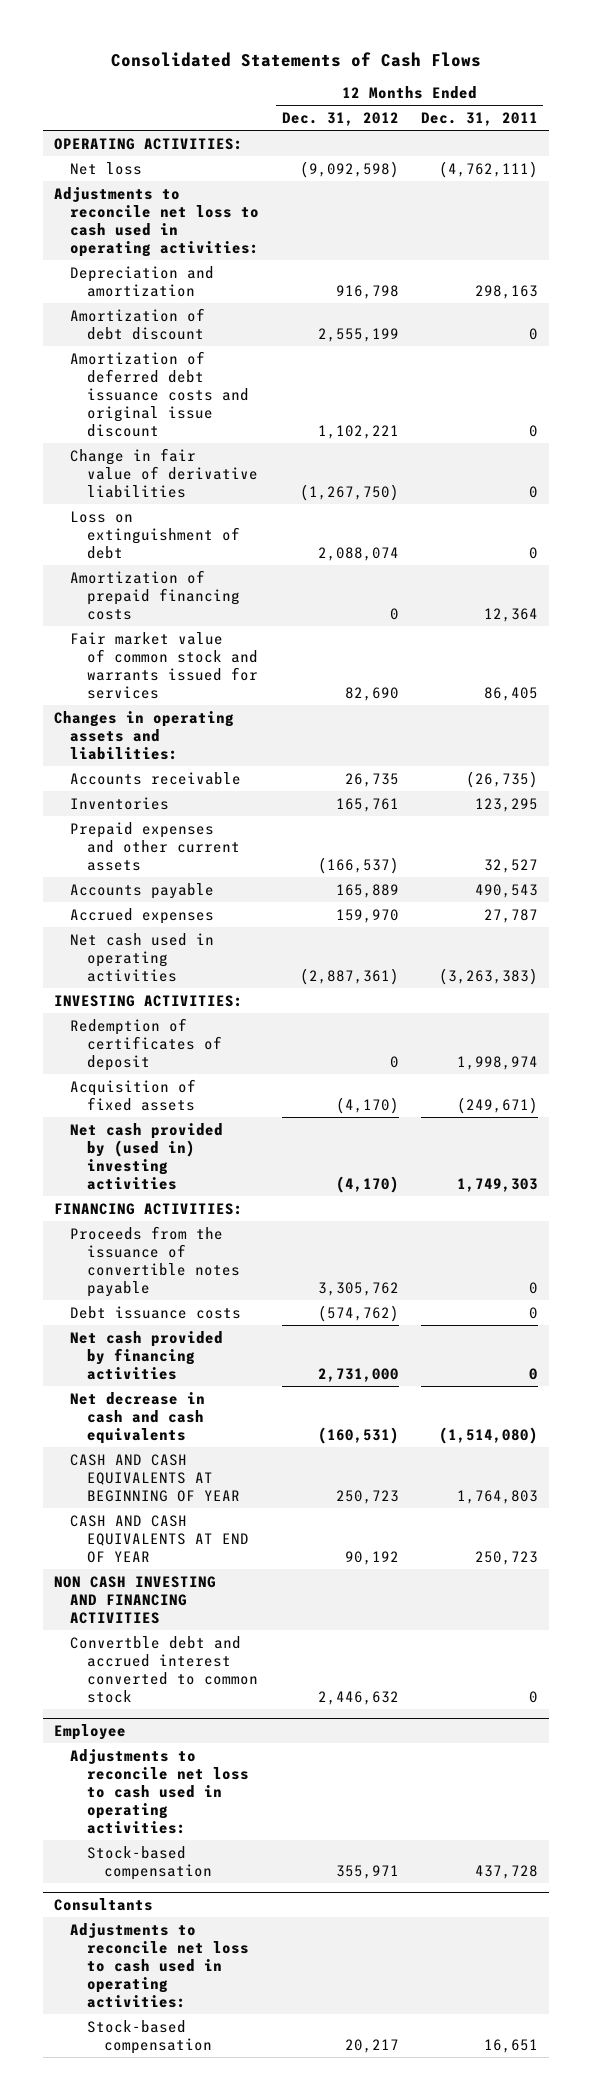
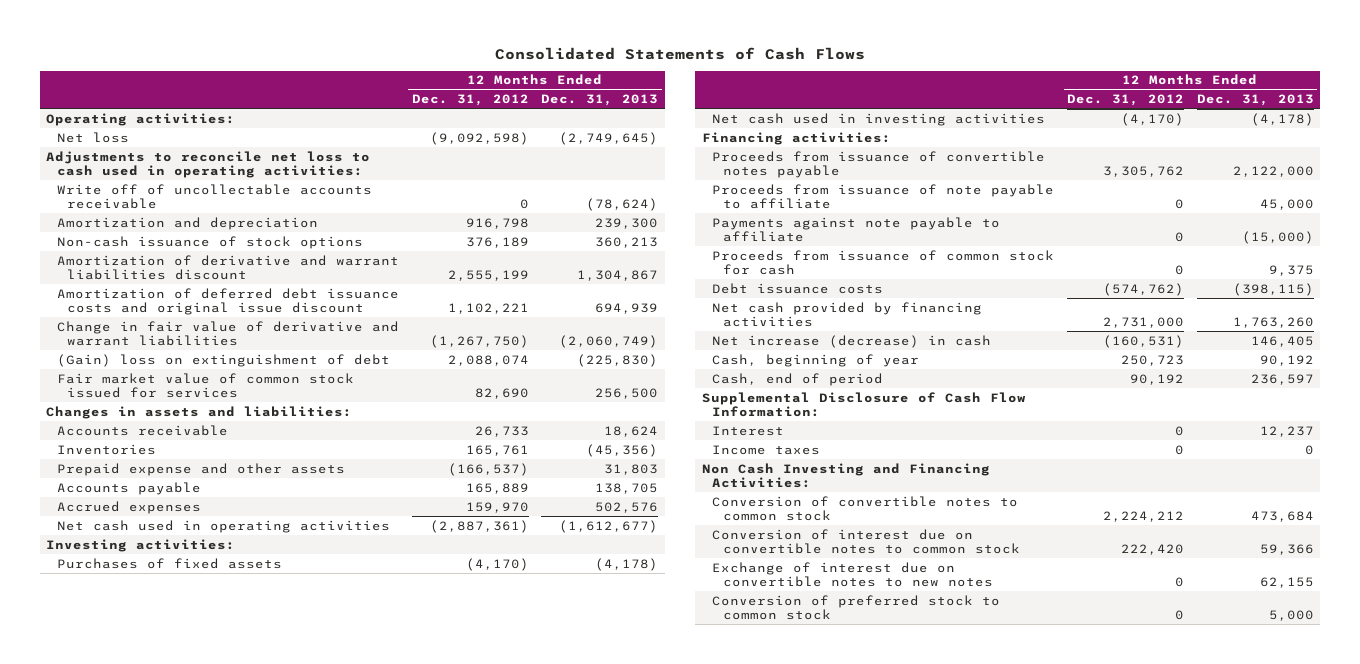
- | 12 Months Ended Dec. 31, 2012 | 12 Months Ended Dec. 31, 2011
+ | 12 Months Ended Dec. 31, 2012 | 12 Months Ended Dec. 31, 2013
- OPERATING ACTIVITIES:
+ Operating activities:
- Depreciation and amortization | 916,798 | 298,163
- Amortization of debt discount | 2,555,199 | 0
+ Write off of uncollectable accounts receivable | 0 | (78,624)
+ Amortization and depreciation | 916,798 | 239,300
+ Non-cash issuance of stock options | 376,189 | 360,213
+ Amortization of derivative and warrant liabilities discount | 2,555,199 | 1,304,867
- Change in fair value of derivative liabilities | (1,267,750) | 0
- Loss on extinguishment of debt | 2,088,074 | 0
- Amortization of prepaid financing costs | 0 | 12,364
- Fair market value of common stock and warrants issued for services | 82,690 | 86,405
- Changes in operating assets and liabilities:
- Accounts receivable | 26,735 | (26,735)
+ Change in fair value of derivative and warrant liabilities | (1,267,750) | (2,060,749)
+ (Gain) loss on extinguishment of debt | 2,088,074 | (225,830)
+ Fair market value of common stock issued for services | 82,690 | 256,500
+ Changes in assets and liabilities:
+ Accounts receivable | 26,733 | 18,624
- Prepaid expenses and other current assets | (166,537) | 32,527
+ Prepaid expense and other assets | (166,537) | 31,803
- INVESTING ACTIVITIES:
- Redemption of certificates of deposit | 0 | 1,998,974
- Acquisition of fixed assets | (4,170) | (249,671)
- Net cash provided by (used in) investing activities | (4,170) | 1,749,303
- FINANCING ACTIVITIES:
- Proceeds from the issuance of convertible notes payable | 3,305,762 | 0
+ Investing activities:
+ Purchases of fixed assets | (4,170) | (4,178)
+ Net cash used in investing activities | (4,170) | (4,178)
+ Financing activities:
+ Proceeds from issuance of convertible notes payable | 3,305,762 | 2,122,000
+ Proceeds from issuance of note payable to affiliate | 0 | 45,000
+ Payments against note payable to affiliate | 0 | (15,000)
+ Proceeds from issuance of common stock for cash | 0 | 9,375
- Net decrease in cash and cash equivalents | (160,531) | (1,514,080)
- CASH AND CASH EQUIVALENTS AT BEGINNING OF YEAR | 250,723 | 1,764,803
- CASH AND CASH EQUIVALENTS AT END OF YEAR | 90,192 | 250,723
- NON CASH INVESTING AND FINANCING ACTIVITIES
- Convertble debt and accrued interest converted to common stock | 2,446,632 | 0
- Employee
- Adjustments to reconcile net loss to cash used in operating activities:
- Stock-based compensation | 355,971 | 437,728
- Consultants
- Adjustments to reconcile net loss to cash used in operating activities:
- Stock-based compensation | 20,217 | 16,651
+ Net increase (decrease) in cash | (160,531) | 146,405
+ Cash, beginning of year | 250,723 | 90,192
+ Cash, end of period | 90,192 | 236,597
+ Supplemental Disclosure of Cash Flow Information:
+ Interest | 0 | 12,237
+ Income taxes | 0 | 0
+ Non Cash Investing and Financing Activities:
+ Conversion of convertible notes to common stock | 2,224,212 | 473,684
+ Conversion of interest due on convertible notes to common stock | 222,420 | 59,366
+ Exchange of interest due on convertible notes to new notes | 0 | 62,155
+ Conversion of preferred stock to common stock | 0 | 5,000

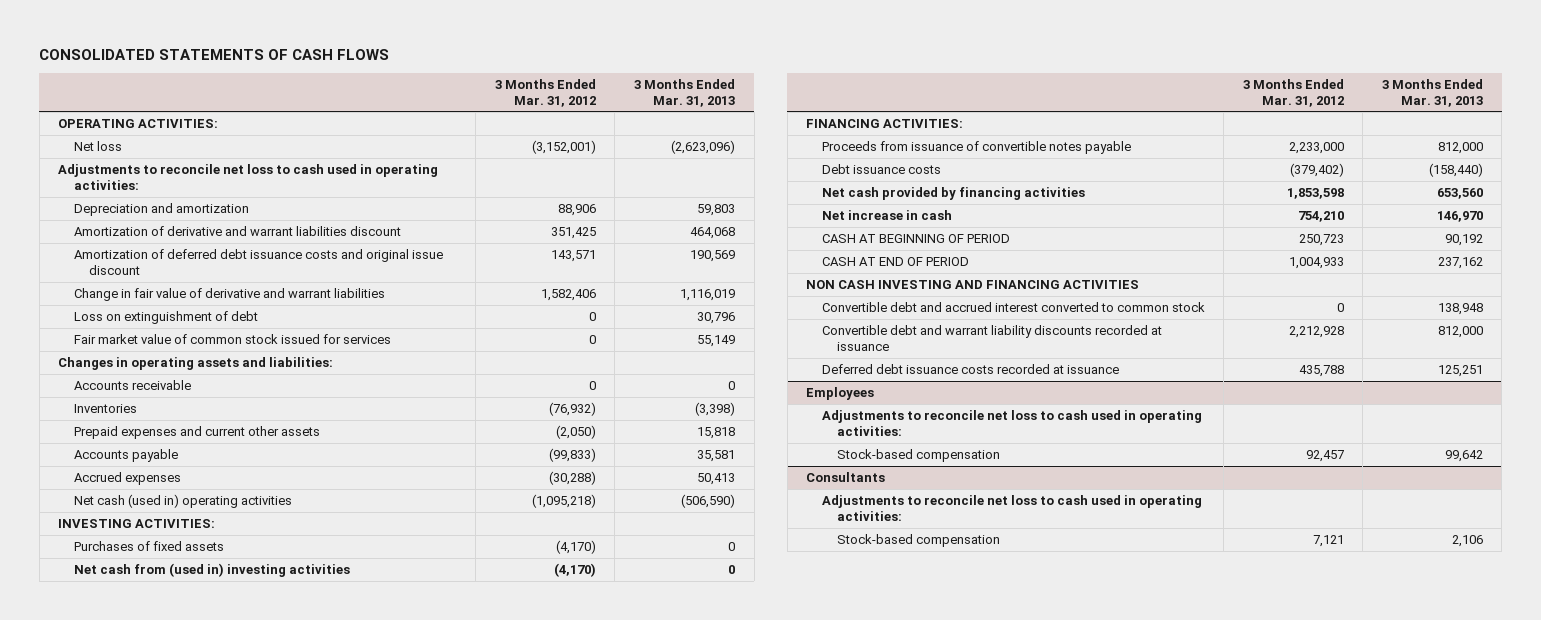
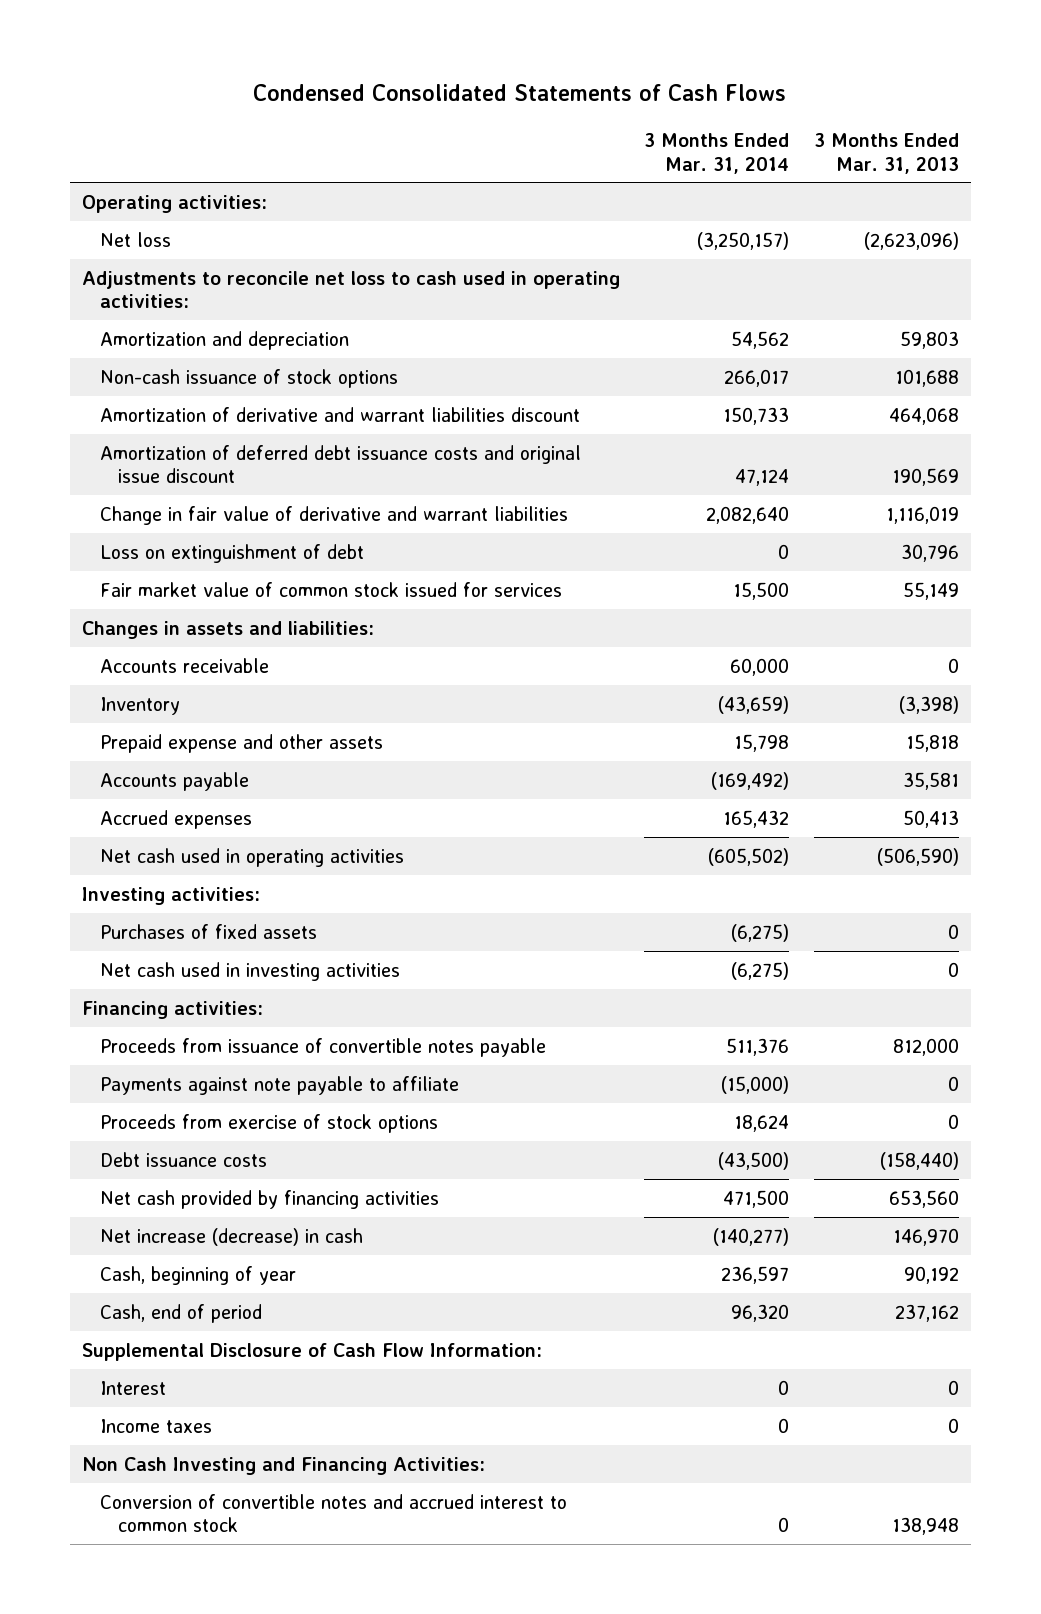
- CONSOLIDATED STATEMENTS OF CASH FLOWS
+ Condensed Consolidated Statements of Cash Flows
- | 3 Months Ended Mar. 31, 2012 | 3 Months Ended Mar. 31, 2013
+ | 3 Months Ended Mar. 31, 2014 | 3 Months Ended Mar. 31, 2013
- OPERATING ACTIVITIES:
+ Operating activities:
- Depreciation and amortization | 88,906 | 59,803
+ Amortization and depreciation | 54,562 | 59,803
+ Non-cash issuance of stock options | 266,017 | 101,688
- Changes in operating assets and liabilities:
+ Changes in assets and liabilities:
- Inventories | (76,932) | (3,398)
- Prepaid expenses and current other assets | (2,050) | 15,818
+ Inventory | (43,659) | (3,398)
+ Prepaid expense and other assets | 15,798 | 15,818
- Net cash (used in) operating activities | (1,095,218) | (506,590)
- INVESTING ACTIVITIES:
+ Net cash used in operating activities | (605,502) | (506,590)
+ Investing activities:
- Net cash from (used in) investing activities | (4,170) | 0
- FINANCING ACTIVITIES:
+ Net cash used in investing activities | (6,275) | 0
+ Financing activities:
+ Payments against note payable to affiliate | (15,000) | 0
+ Proceeds from exercise of stock options | 18,624 | 0
- Net increase in cash | 754,210 | 146,970
- CASH AT BEGINNING OF PERIOD | 250,723 | 90,192
- CASH AT END OF PERIOD | 1,004,933 | 237,162
- NON CASH INVESTING AND FINANCING ACTIVITIES
- Convertible debt and accrued interest converted to common stock | 0 | 138,948
- Convertible debt and warrant liability discounts recorded at issuance | 2,212,928 | 812,000
- Deferred debt issuance costs recorded at issuance | 435,788 | 125,251
- Employees
- Adjustments to reconcile net loss to cash used in operating activities:
- Stock-based compensation | 92,457 | 99,642
- Consultants
- Adjustments to reconcile net loss to cash used in operating activities:
- Stock-based compensation | 7,121 | 2,106
+ Net increase (decrease) in cash | (140,277) | 146,970
+ Cash, beginning of year | 236,597 | 90,192
+ Cash, end of period | 96,320 | 237,162
+ Supplemental Disclosure of Cash Flow Information:
+ Interest | 0 | 0
+ Income taxes | 0 | 0
+ Non Cash Investing and Financing Activities:
+ Conversion of convertible notes and accrued interest to common stock | 0 | 138,948

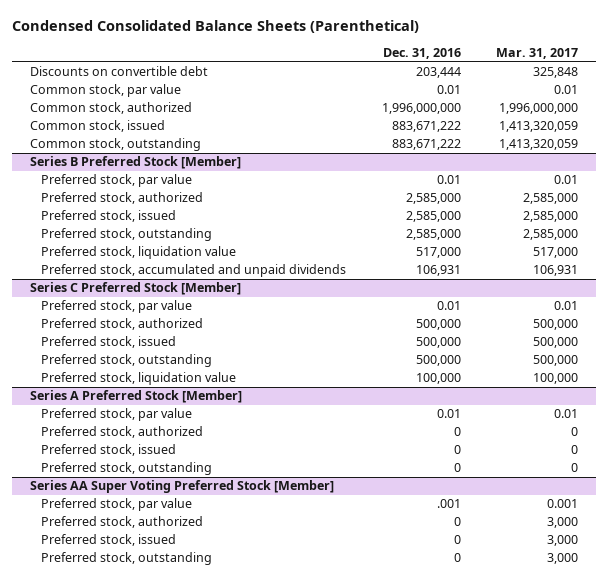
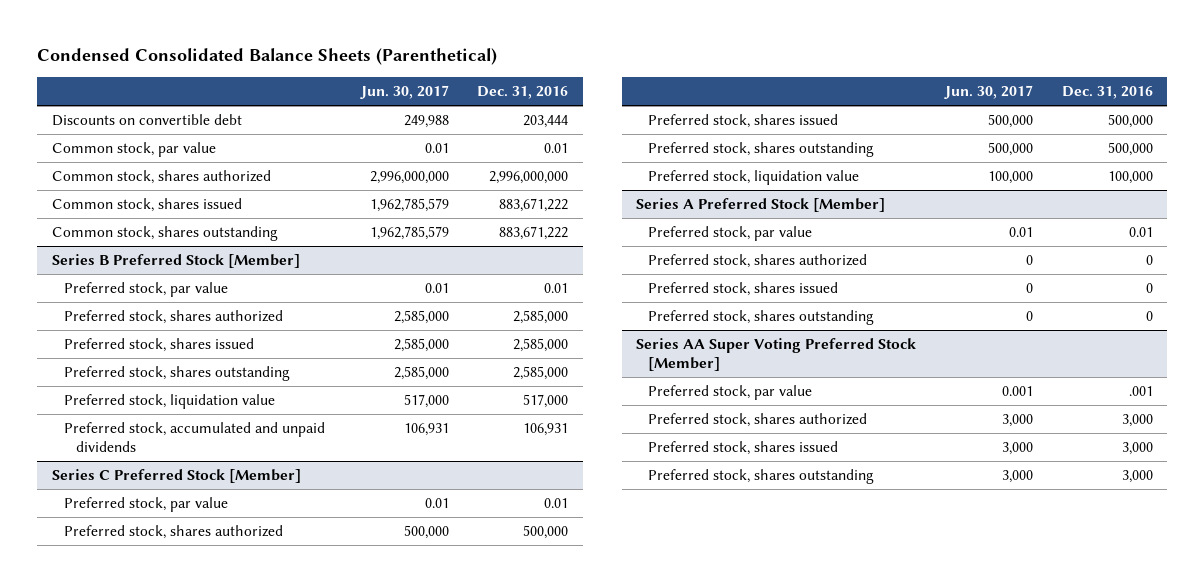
- | Dec. 31, 2016 | Mar. 31, 2017
+ | Jun. 30, 2017 | Dec. 31, 2016
- Common stock, authorized | 1,996,000,000 | 1,996,000,000
- Common stock, issued | 883,671,222 | 1,413,320,059
- Common stock, outstanding | 883,671,222 | 1,413,320,059
+ Common stock, shares authorized | 2,996,000,000 | 2,996,000,000
+ Common stock, shares issued | 1,962,785,579 | 883,671,222
+ Common stock, shares outstanding | 1,962,785,579 | 883,671,222
@ Series B Preferred Stock [Member]
- Preferred stock, authorized | 2,585,000 | 2,585,000
- Preferred stock, issued | 2,585,000 | 2,585,000
- Preferred stock, outstanding | 2,585,000 | 2,585,000
+ Preferred stock, shares authorized | 2,585,000 | 2,585,000
+ Preferred stock, shares issued | 2,585,000 | 2,585,000
+ Preferred stock, shares outstanding | 2,585,000 | 2,585,000
@ Series C Preferred Stock [Member]
- Preferred stock, authorized | 500,000 | 500,000
- Preferred stock, issued | 500,000 | 500,000
- Preferred stock, outstanding | 500,000 | 500,000
+ Preferred stock, shares authorized | 500,000 | 500,000
+ Preferred stock, shares issued | 500,000 | 500,000
+ Preferred stock, shares outstanding | 500,000 | 500,000
@ Series A Preferred Stock [Member]
- Preferred stock, authorized | 0 | 0
- Preferred stock, issued | 0 | 0
- Preferred stock, outstanding | 0 | 0
+ Preferred stock, shares authorized | 0 | 0
+ Preferred stock, shares issued | 0 | 0
+ Preferred stock, shares outstanding | 0 | 0
@ Series AA Super Voting Preferred Stock [Member]
- Preferred stock, authorized | 0 | 3,000
- Preferred stock, issued | 0 | 3,000
- Preferred stock, outstanding | 0 | 3,000
+ Preferred stock, shares authorized | 3,000 | 3,000
+ Preferred stock, shares issued | 3,000 | 3,000
+ Preferred stock, shares outstanding | 3,000 | 3,000

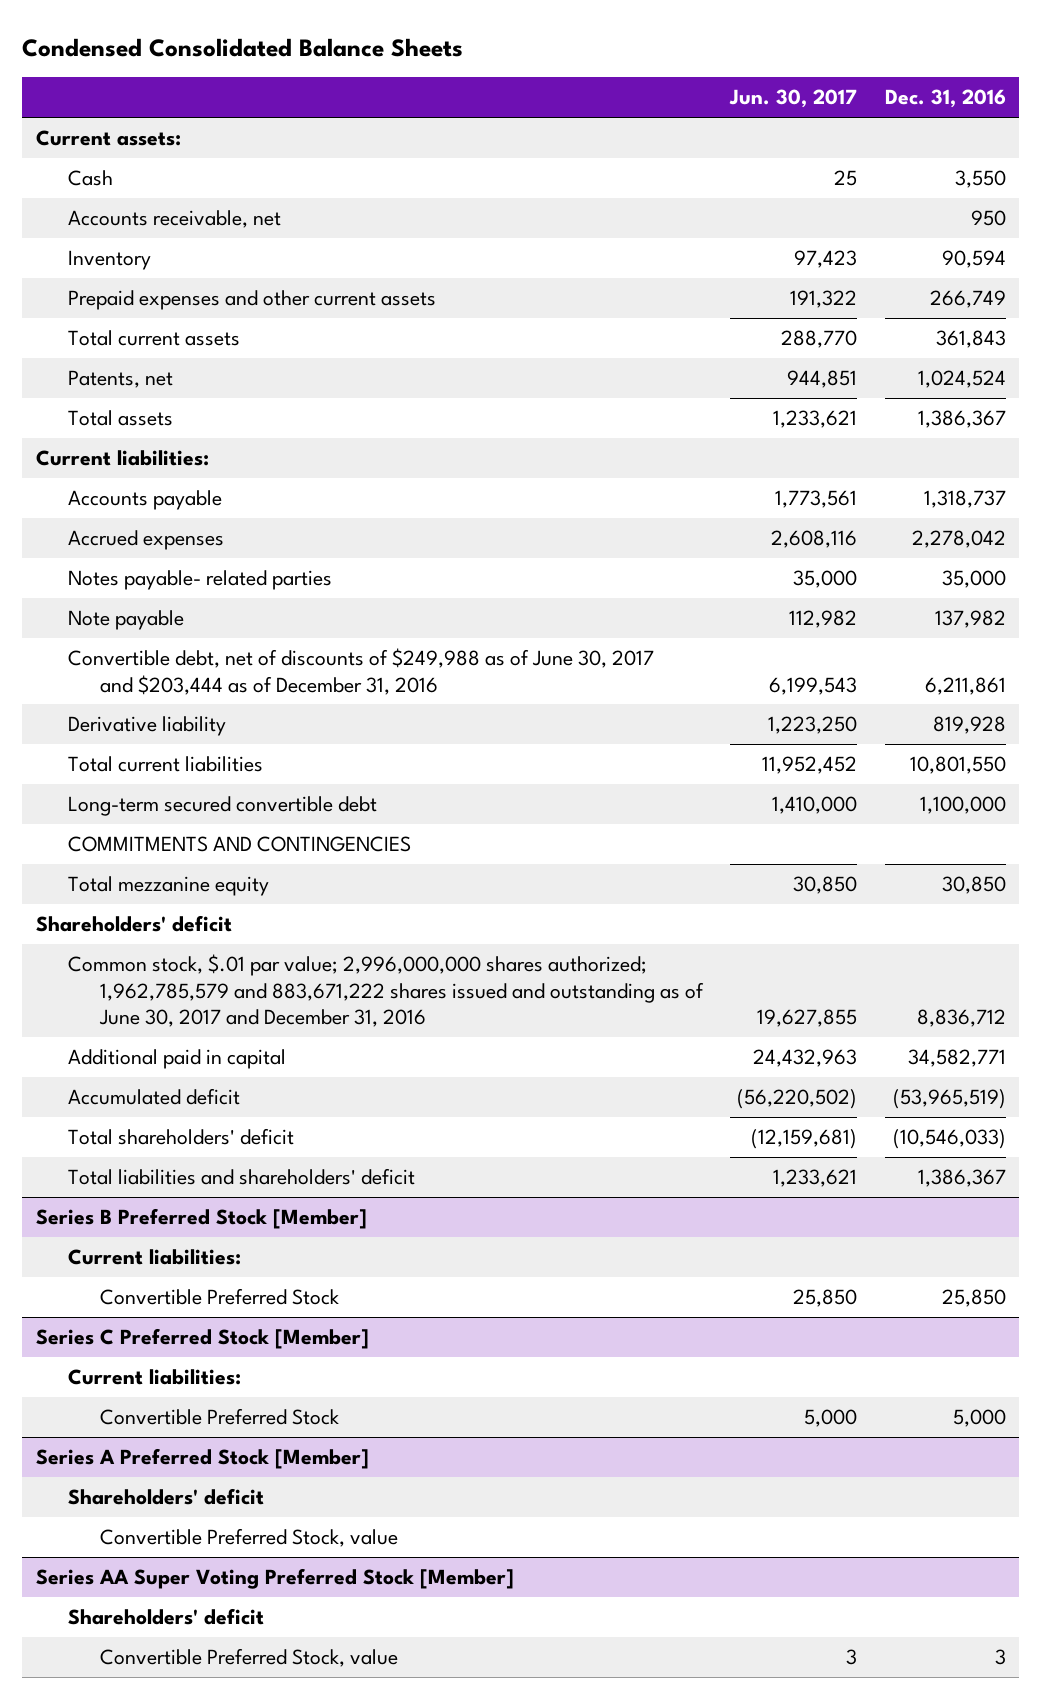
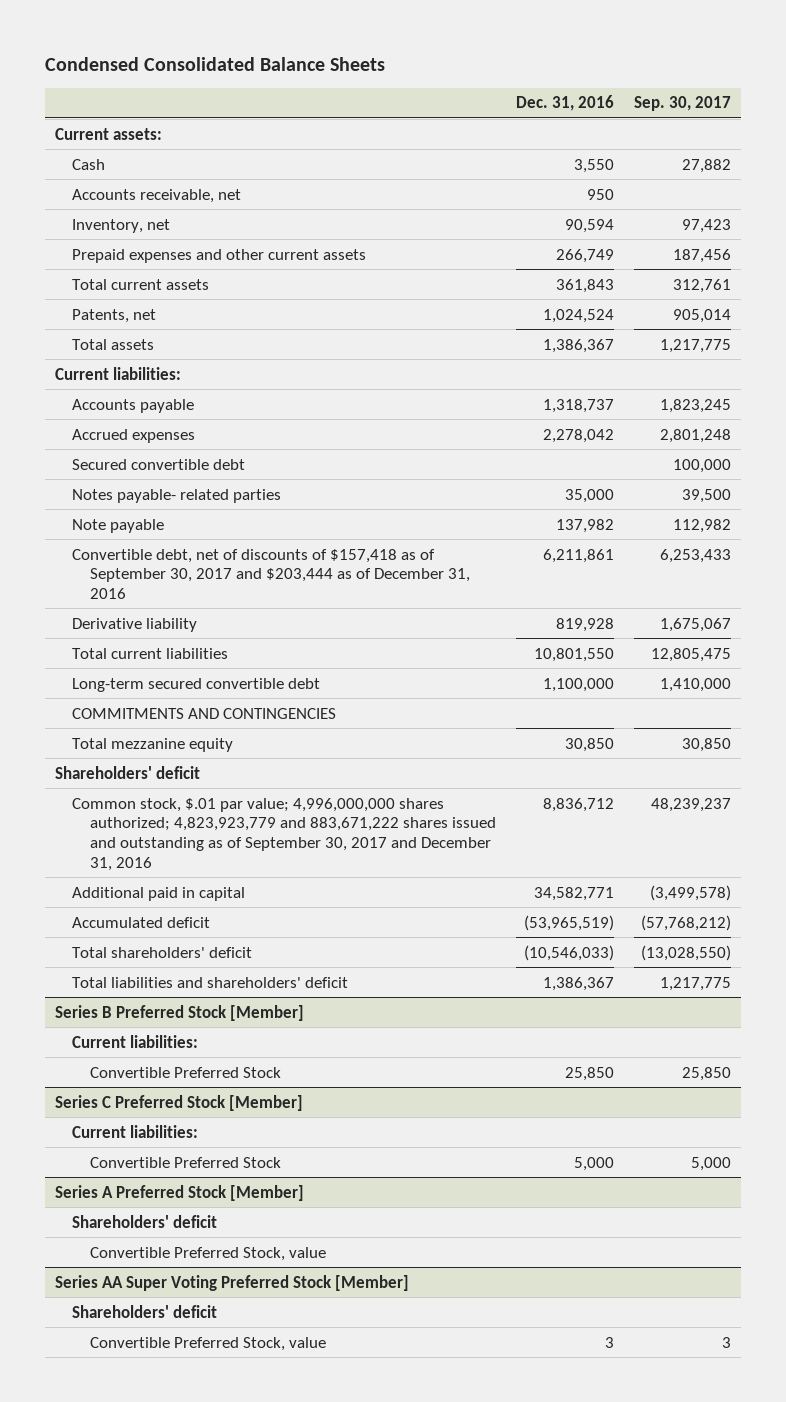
- | Jun. 30, 2017 | Dec. 31, 2016
+ | Dec. 31, 2016 | Sep. 30, 2017
- Inventory | 97,423 | 90,594
+ Inventory, net | 90,594 | 97,423
+ Secured convertible debt | | 100,000
- Convertible debt, net of discounts of $249,988 as of June 30, 2017 and $203,444 as of December 31, 2016 | 6,199,543 | 6,211,861
+ Convertible debt, net of discounts of $157,418 as of September 30, 2017 and $203,444 as of December 31, 2016 | 6,211,861 | 6,253,433
- Common stock, $.01 par value; 2,996,000,000 shares authorized; 1,962,785,579 and 883,671,222 shares issued and outstanding as of June 30, 2017 and December 31, 2016 | 19,627,855 | 8,836,712
+ Common stock, $.01 par value; 4,996,000,000 shares authorized; 4,823,923,779 and 883,671,222 shares issued and outstanding as of September 30, 2017 and December 31, 2016 | 8,836,712 | 48,239,237

